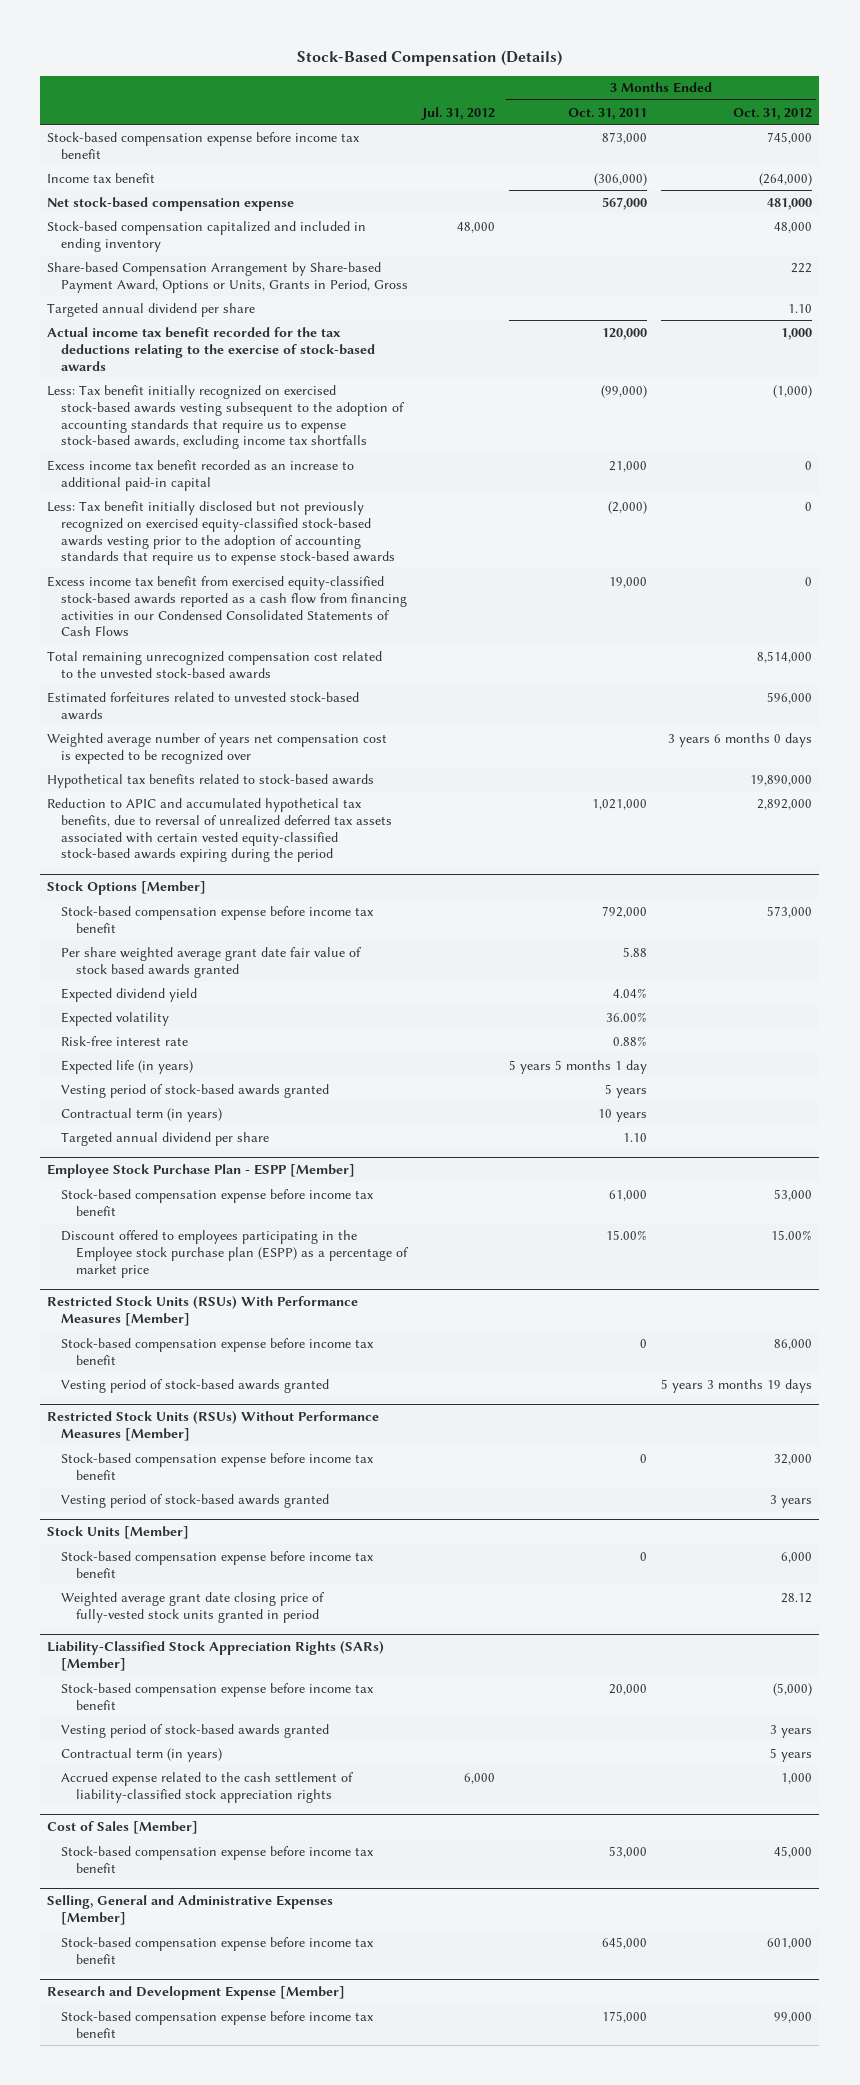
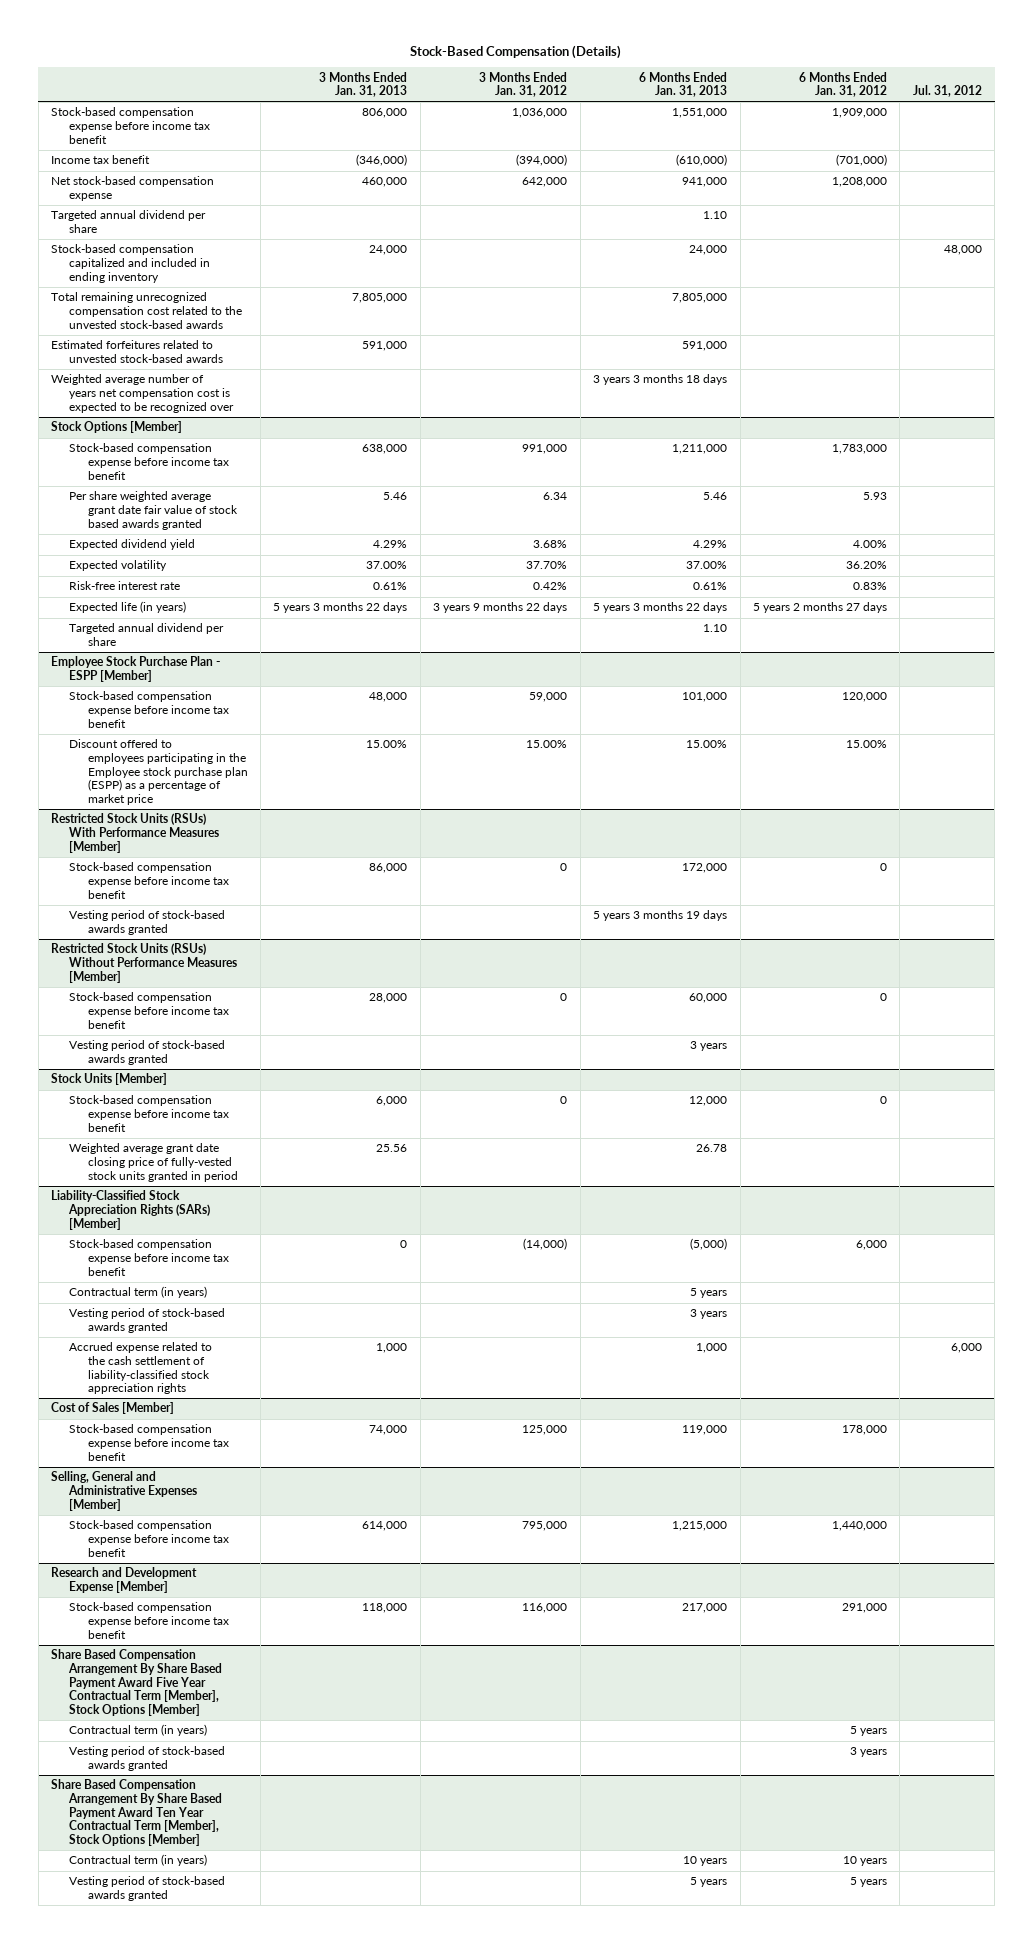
- | Jul. 31, 2012 | 3 Months Ended Oct. 31, 2011 | 3 Months Ended Oct. 31, 2012
+ | 3 Months Ended Jan. 31, 2013 | 3 Months Ended Jan. 31, 2012 | 6 Months Ended Jan. 31, 2013 | 6 Months Ended Jan. 31, 2012 | Jul. 31, 2012
- Share-based Compensation Arrangement by Share-based Payment Award, Options or Units, Grants in Period, Gross | | | 222
- Actual income tax benefit recorded for the tax deductions relating to the exercise of stock-based awards | | 120,000 | 1,000
- Less: Tax benefit initially recognized on exercised stock-based awards vesting subsequent to the adoption of accounting standards that require us to expense stock-based awards, excluding income tax shortfalls | | (99,000) | (1,000)
- Excess income tax benefit recorded as an increase to additional paid-in capital | | 21,000 | 0
- Less: Tax benefit initially disclosed but not previously recognized on exercised equity-classified stock-based awards vesting prior to the adoption of accounting standards that require us to expense stock-based awards | | (2,000) | 0
- Excess income tax benefit from exercised equity-classified stock-based awards reported as a cash flow from financing activities in our Condensed Consolidated Statements of Cash Flows | | 19,000 | 0
moved down: Stock-based compensation capitalized and included in ending inventory | 24,000 | | 24,000 | | 48,000
- Hypothetical tax benefits related to stock-based awards | | | 19,890,000
- Reduction to APIC and accumulated hypothetical tax benefits, due to reversal of unrealized deferred tax assets associated with certain vested equity-classified stock-based awards expiring during the period | | 1,021,000 | 2,892,000
@ Stock Options [Member]
- Vesting period of stock-based awards granted | | 5 years |
- Contractual term (in years) | | 10 years |
@ Liability-Classified Stock Appreciation Rights (SARs) [Member]
moved down: Vesting period of stock-based awards granted | | | 3 years | |
+ Share Based Compensation Arrangement By Share Based Payment Award Five Year Contractual Term [Member], Stock Options [Member]
+ Contractual term (in years) | | | | 5 years |
+ Vesting period of stock-based awards granted | | | | 3 years |
+ Share Based Compensation Arrangement By Share Based Payment Award Ten Year Contractual Term [Member], Stock Options [Member]
+ Contractual term (in years) | | | 10 years | 10 years |
+ Vesting period of stock-based awards granted | | | 5 years | 5 years |

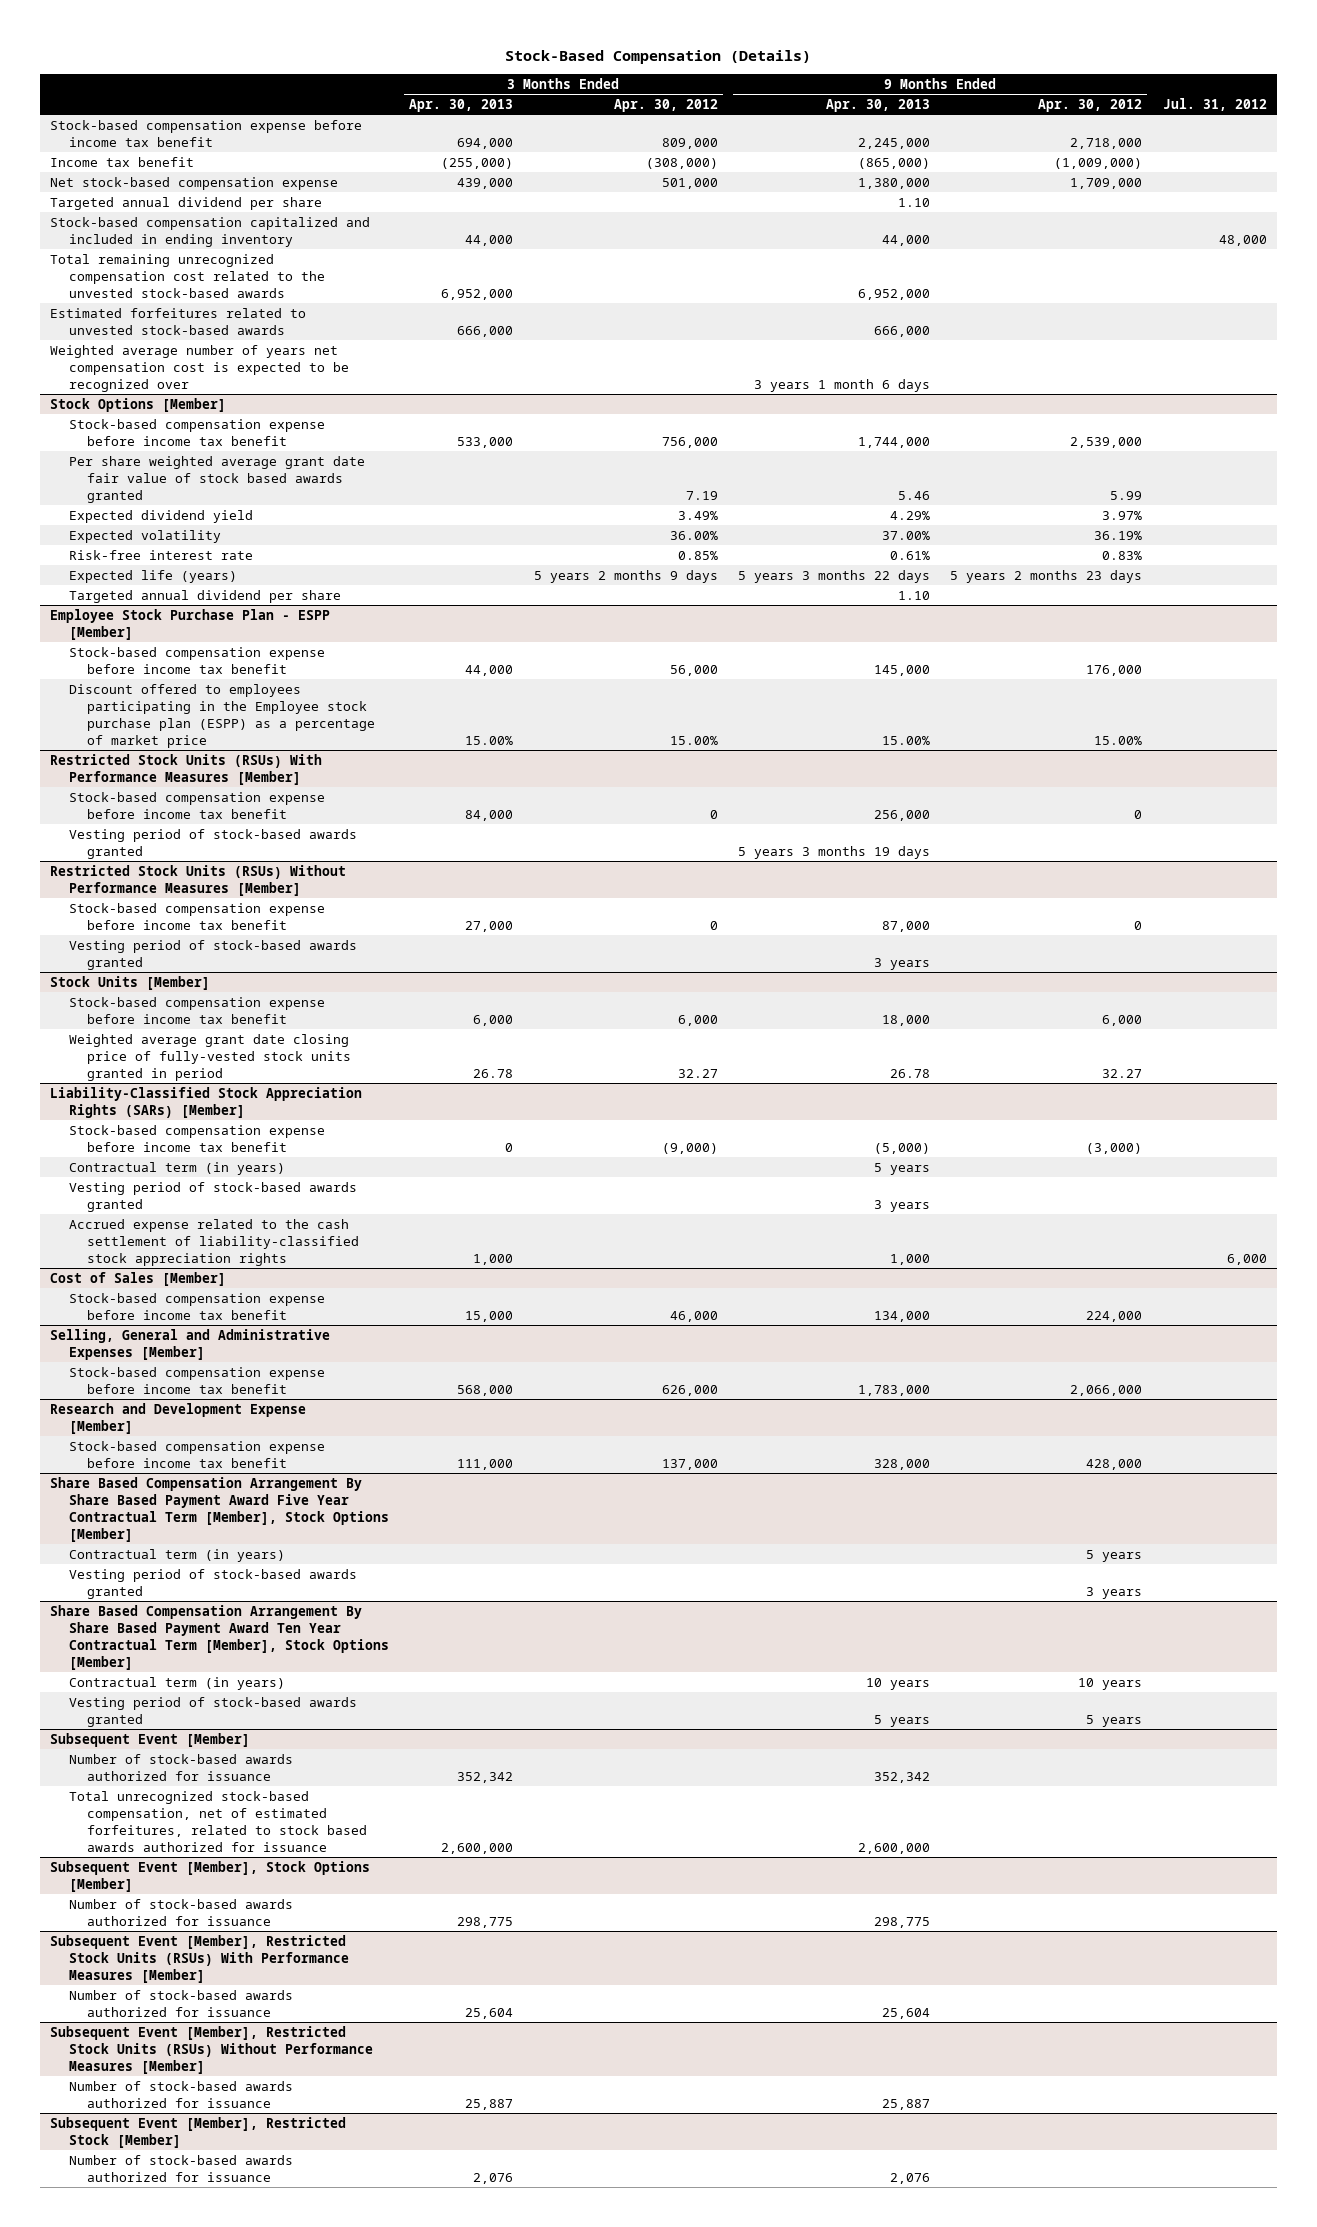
- | 3 Months Ended Jan. 31, 2013 | 3 Months Ended Jan. 31, 2012 | 6 Months Ended Jan. 31, 2013 | 6 Months Ended Jan. 31, 2012 | Jul. 31, 2012
+ | 3 Months Ended Apr. 30, 2013 | 3 Months Ended Apr. 30, 2012 | 9 Months Ended Apr. 30, 2013 | 9 Months Ended Apr. 30, 2012 | Jul. 31, 2012
@ Stock Options [Member]
- Expected life (in years) | 5 years 3 months 22 days | 3 years 9 months 22 days | 5 years 3 months 22 days | 5 years 2 months 27 days |
+ Expected life (years) | | 5 years 2 months 9 days | 5 years 3 months 22 days | 5 years 2 months 23 days |
+ Subsequent Event [Member]
+ Number of stock-based awards authorized for issuance | 352,342 | | 352,342 | |
+ Total unrecognized stock-based compensation, net of estimated forfeitures, related to stock based awards authorized for issuance | 2,600,000 | | 2,600,000 | |
+ Subsequent Event [Member], Stock Options [Member]
+ Number of stock-based awards authorized for issuance | 298,775 | | 298,775 | |
+ Subsequent Event [Member], Restricted Stock Units (RSUs) With Performance Measures [Member]
+ Number of stock-based awards authorized for issuance | 25,604 | | 25,604 | |
+ Subsequent Event [Member], Restricted Stock Units (RSUs) Without Performance Measures [Member]
+ Number of stock-based awards authorized for issuance | 25,887 | | 25,887 | |
+ Subsequent Event [Member], Restricted Stock [Member]
+ Number of stock-based awards authorized for issuance | 2,076 | | 2,076 | |

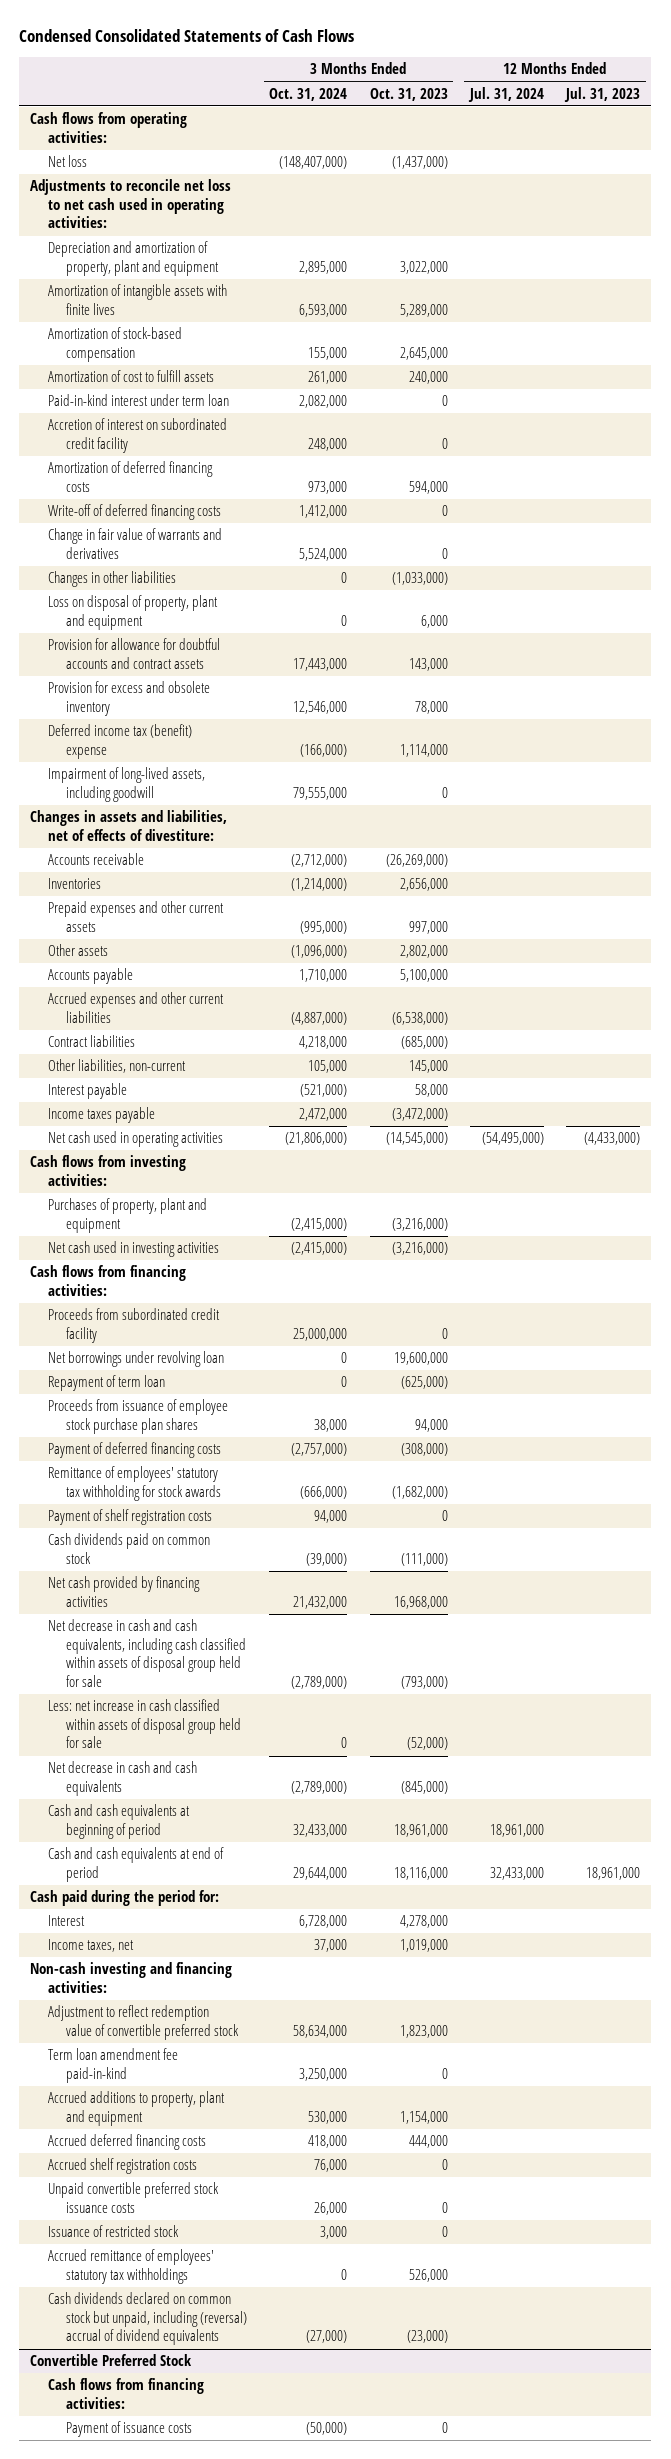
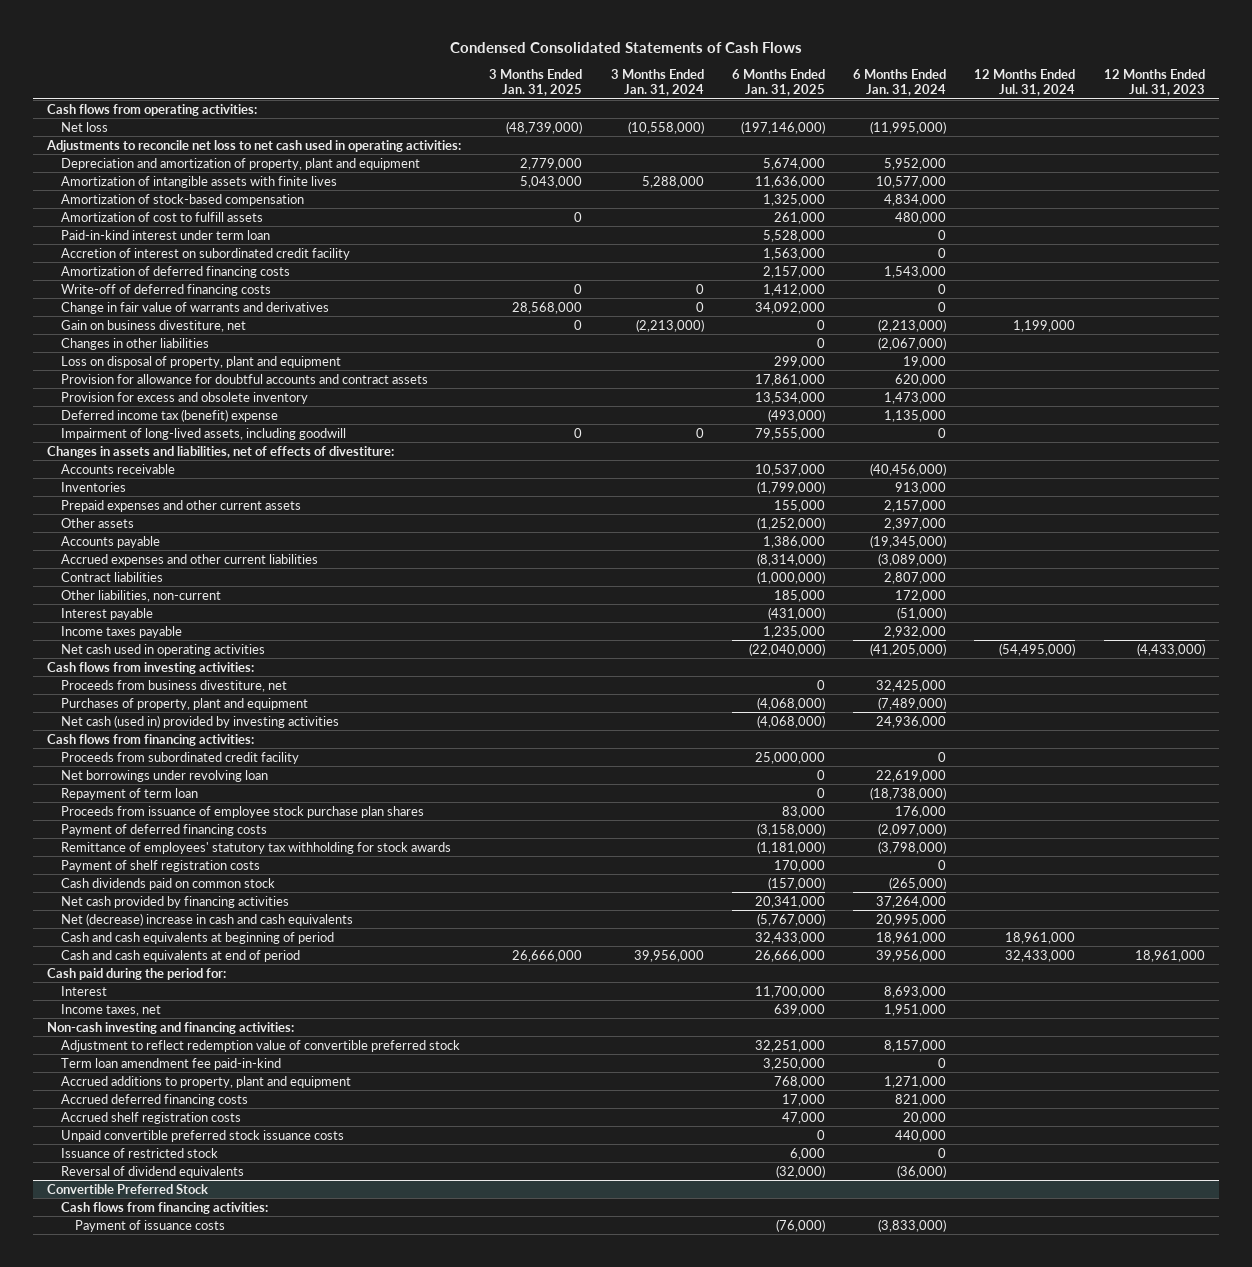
- | 3 Months Ended Oct. 31, 2024 | 3 Months Ended Oct. 31, 2023 | 12 Months Ended Jul. 31, 2024 | 12 Months Ended Jul. 31, 2023
+ | 3 Months Ended Jan. 31, 2025 | 3 Months Ended Jan. 31, 2024 | 6 Months Ended Jan. 31, 2025 | 6 Months Ended Jan. 31, 2024 | 12 Months Ended Jul. 31, 2024 | 12 Months Ended Jul. 31, 2023
+ Gain on business divestiture, net | 0 | (2,213,000) | 0 | (2,213,000) | 1,199,000 |
+ Proceeds from business divestiture, net | | | 0 | 32,425,000 | |
- Net cash used in investing activities | (2,415,000) | (3,216,000) | |
+ Net cash (used in) provided by investing activities | | | (4,068,000) | 24,936,000 | |
- Net decrease in cash and cash equivalents, including cash classified within assets of disposal group held for sale | (2,789,000) | (793,000) | |
- Less: net increase in cash classified within assets of disposal group held for sale | 0 | (52,000) | |
- Net decrease in cash and cash equivalents | (2,789,000) | (845,000) | |
+ Net (decrease) increase in cash and cash equivalents | | | (5,767,000) | 20,995,000 | |
- Accrued remittance of employees' statutory tax withholdings | 0 | 526,000 | |
- Cash dividends declared on common stock but unpaid, including (reversal) accrual of dividend equivalents | (27,000) | (23,000) | |
+ Reversal of dividend equivalents | | | (32,000) | (36,000) | |

